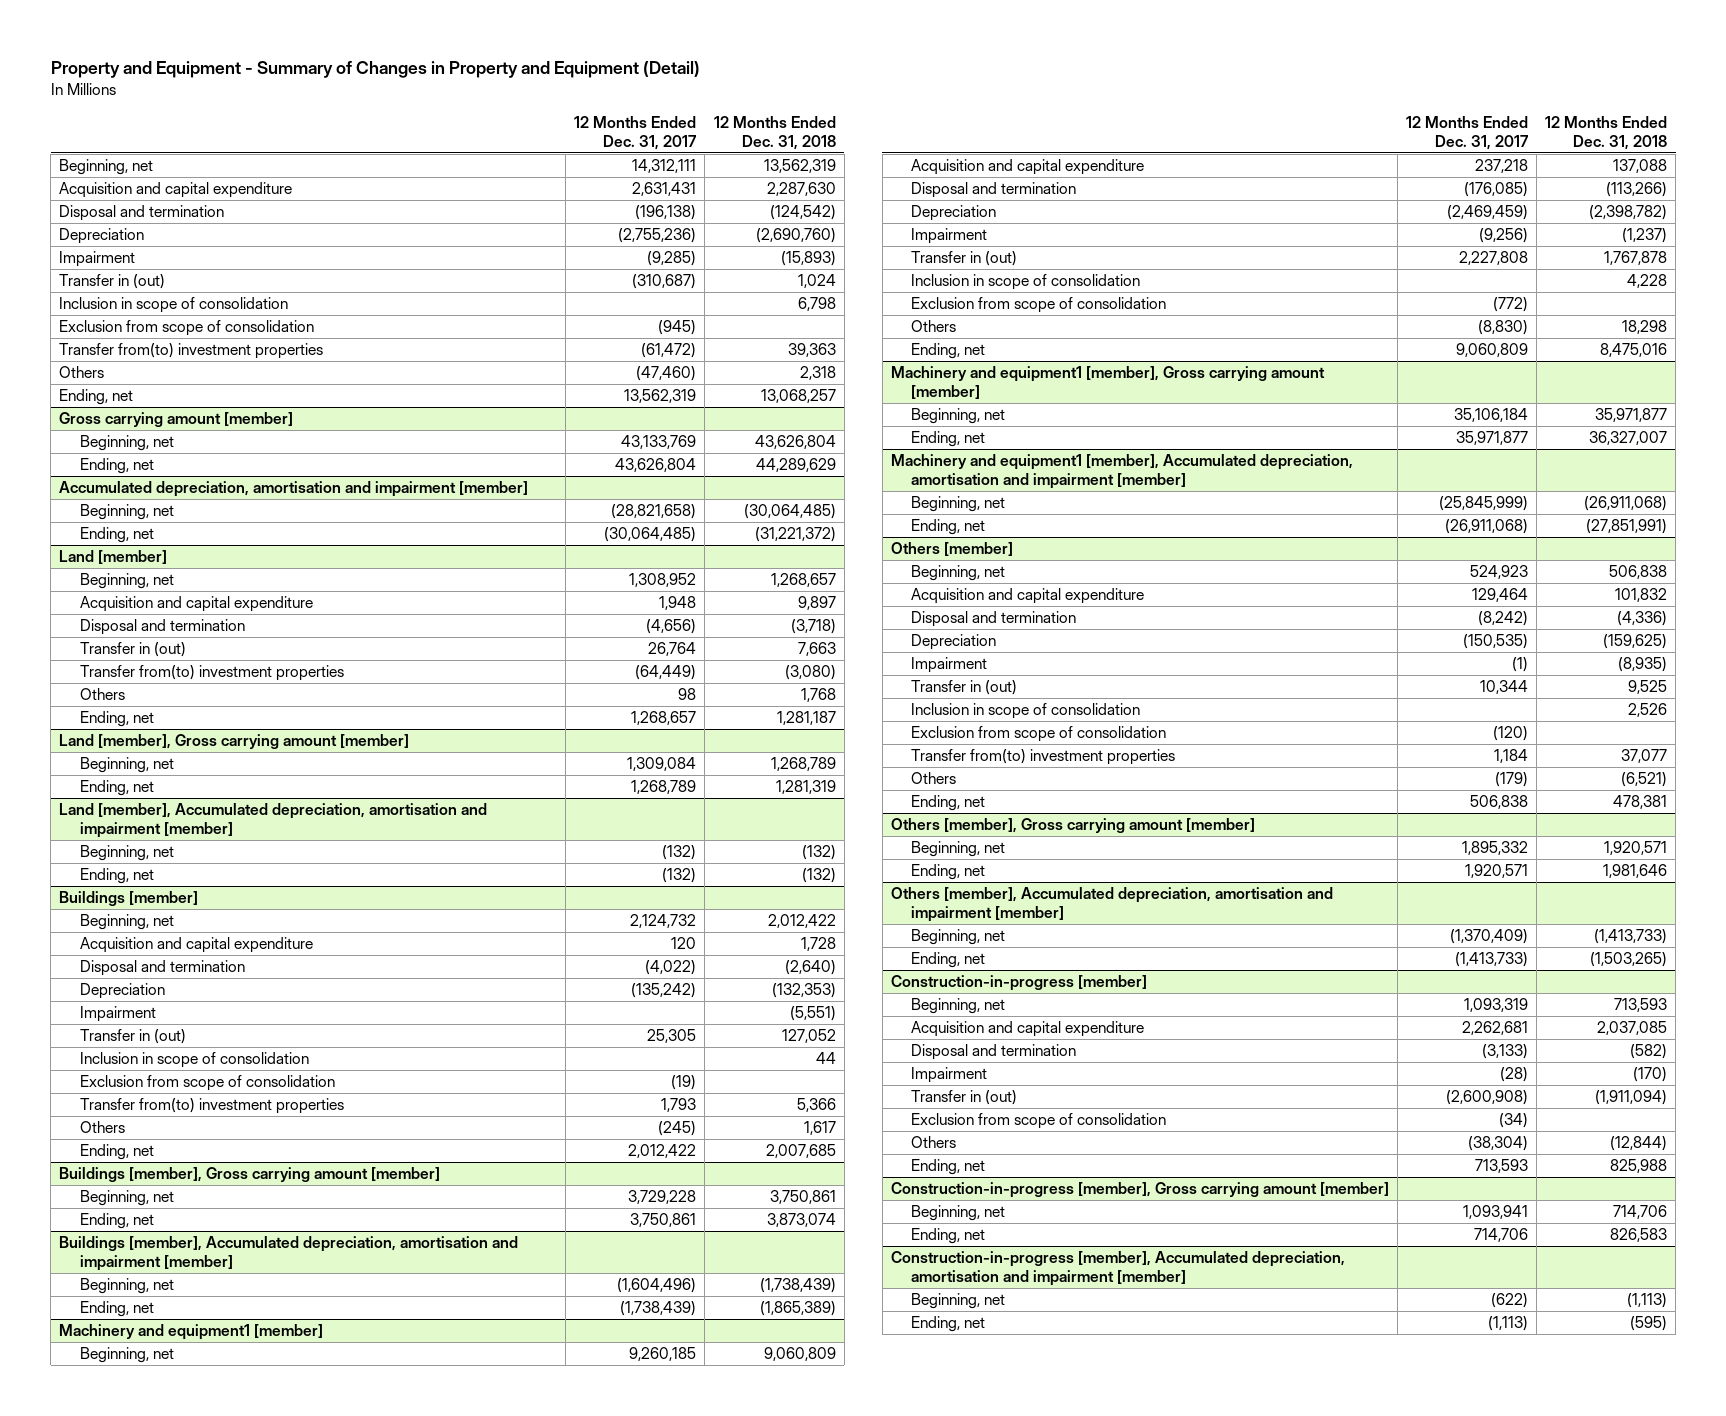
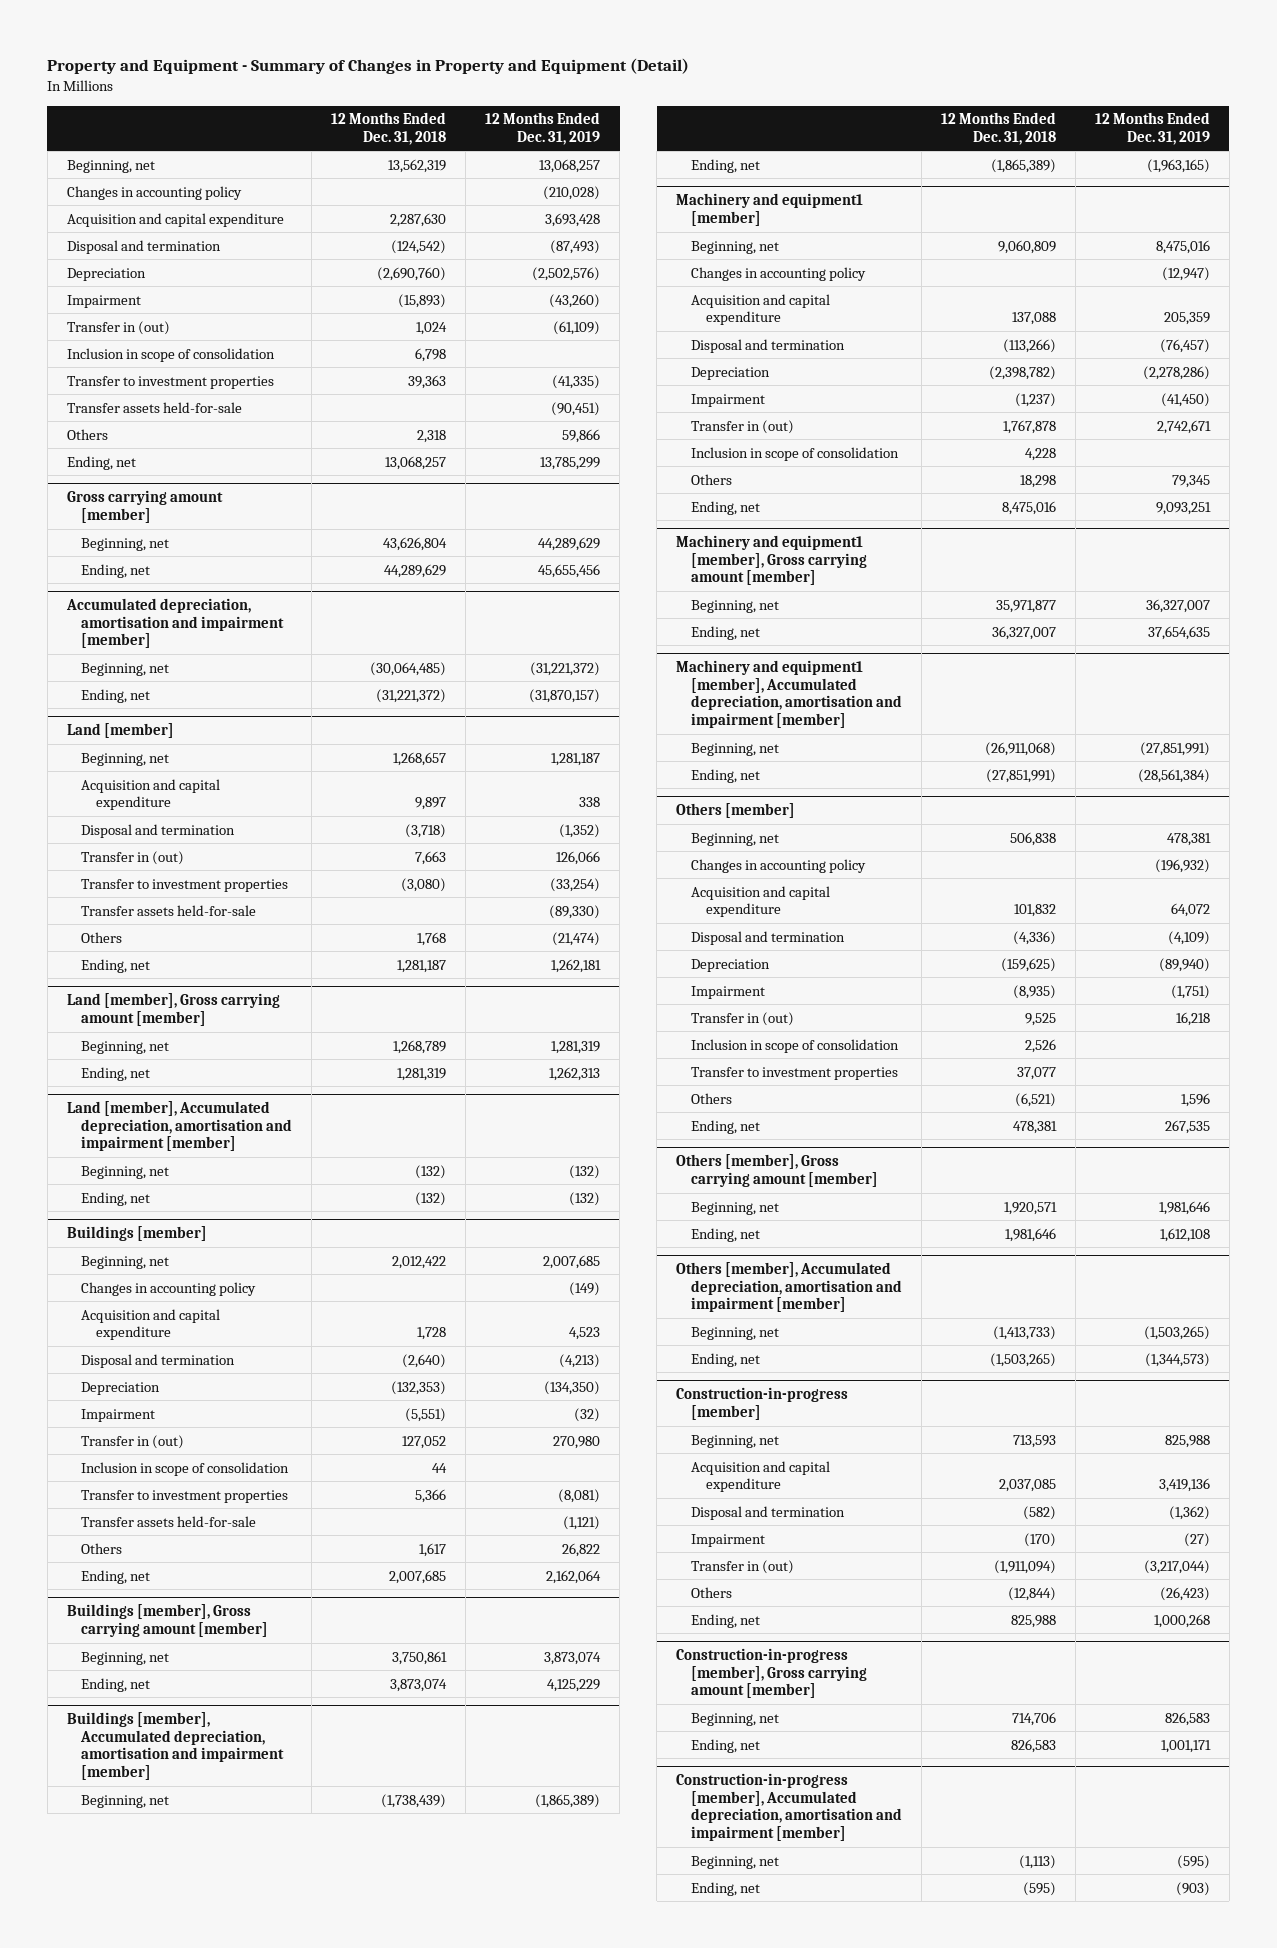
- | 12 Months Ended Dec. 31, 2017 | 12 Months Ended Dec. 31, 2018
+ | 12 Months Ended Dec. 31, 2018 | 12 Months Ended Dec. 31, 2019
+ Changes in accounting policy | | (210,028)
- Exclusion from scope of consolidation | (945) |
- Transfer from(to) investment properties | (61,472) | 39,363
+ Transfer to investment properties | 39,363 | (41,335)
+ Transfer assets held-for-sale | | (90,451)
@ Land [member]
- Transfer from(to) investment properties | (64,449) | (3,080)
+ Transfer to investment properties | (3,080) | (33,254)
+ Transfer assets held-for-sale | | (89,330)
@ Buildings [member]
+ Changes in accounting policy | | (149)
- Exclusion from scope of consolidation | (19) |
- Transfer from(to) investment properties | 1,793 | 5,366
+ Transfer to investment properties | 5,366 | (8,081)
+ Transfer assets held-for-sale | | (1,121)
@ Machinery and equipment1 [member]
+ Changes in accounting policy | | (12,947)
- Exclusion from scope of consolidation | (772) |
@ Others [member]
+ Changes in accounting policy | | (196,932)
- Exclusion from scope of consolidation | (120) |
- Transfer from(to) investment properties | 1,184 | 37,077
+ Transfer to investment properties | 37,077 |
@ Construction-in-progress [member]
- Exclusion from scope of consolidation | (34) |

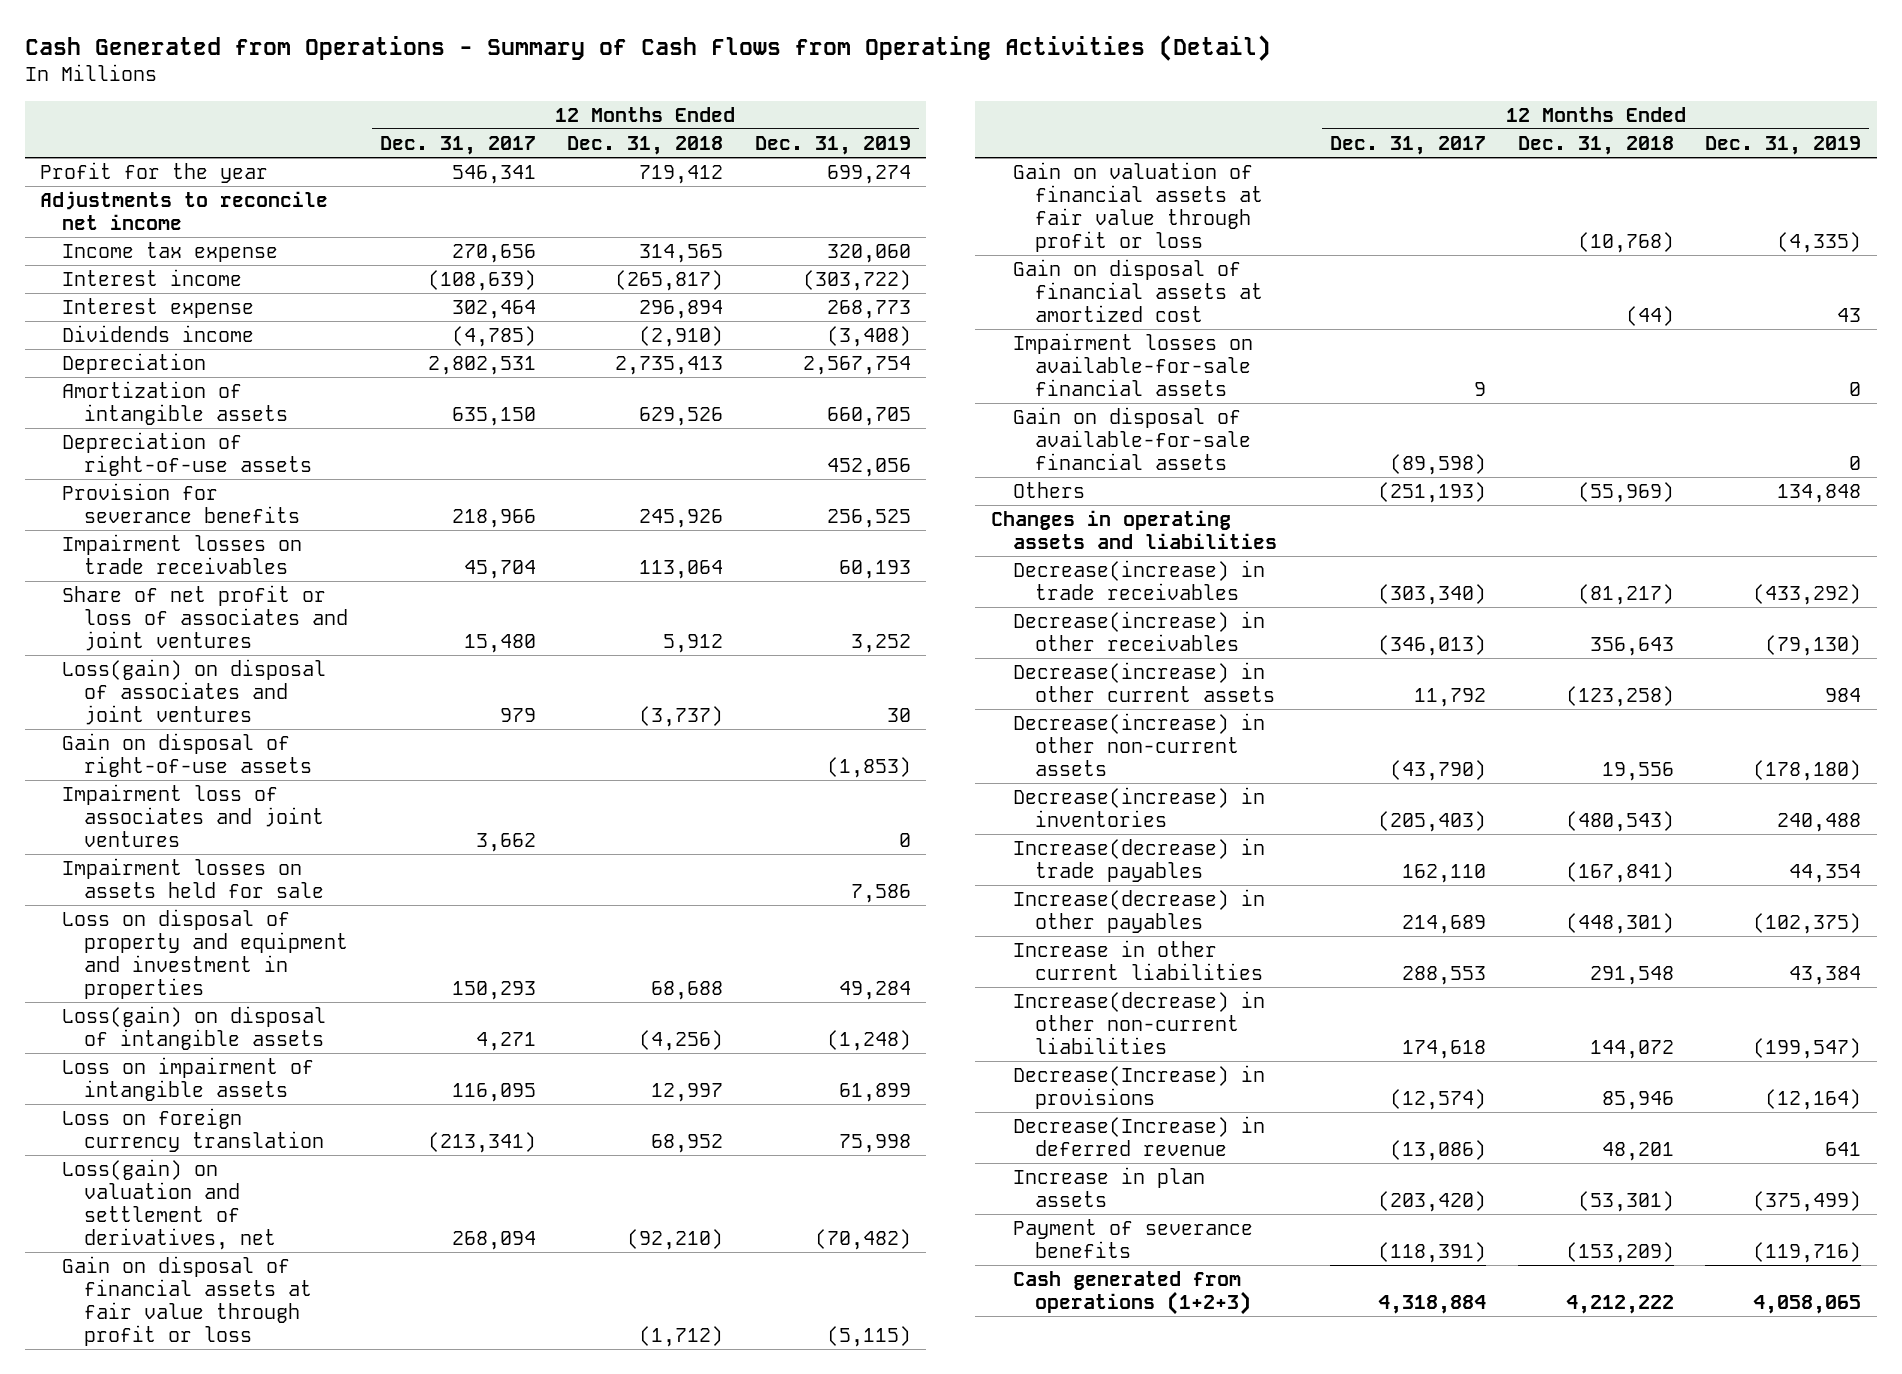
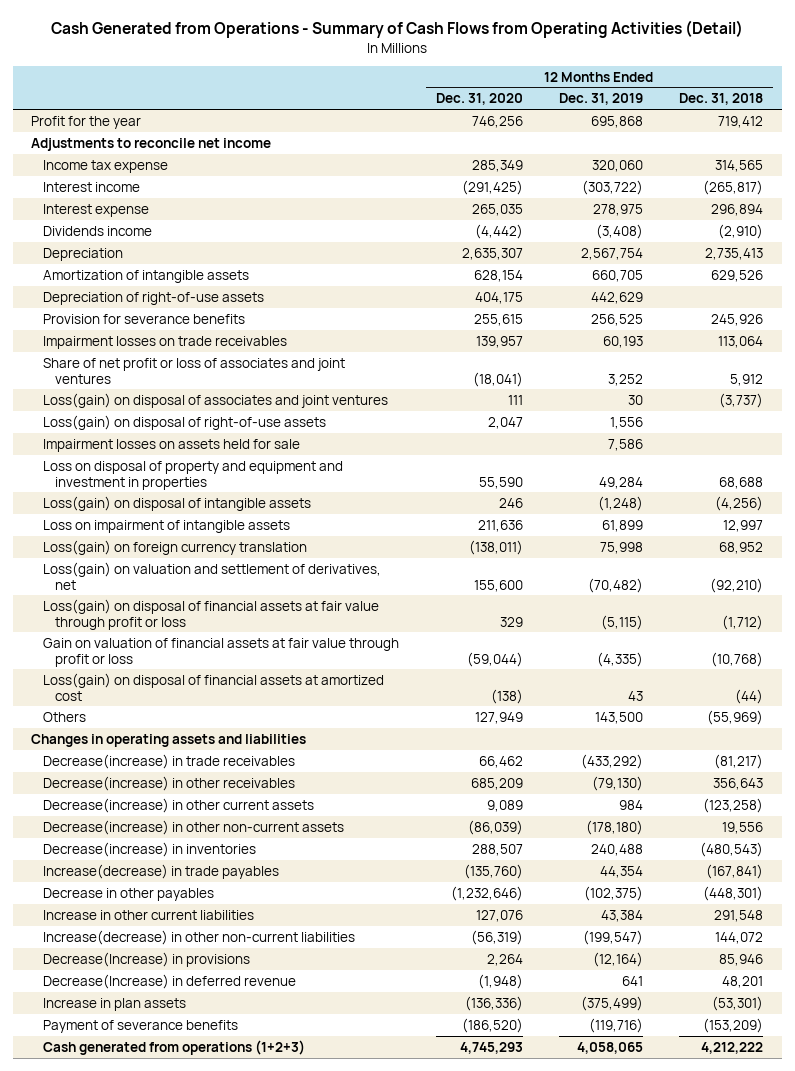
- | 12 Months Ended Dec. 31, 2017 | 12 Months Ended Dec. 31, 2018 | 12 Months Ended Dec. 31, 2019
+ | 12 Months Ended Dec. 31, 2020 | 12 Months Ended Dec. 31, 2019 | 12 Months Ended Dec. 31, 2018
- Profit for the year | 546,341 | 719,412 | 699,274
+ Profit for the year | 746,256 | 695,868 | 719,412
- Interest expense | 302,464 | 296,894 | 268,773
+ Interest expense | 265,035 | 278,975 | 296,894
- Depreciation of right-of-use assets | | | 452,056
+ Depreciation of right-of-use assets | 404,175 | 442,629 |
- Gain on disposal of right-of-use assets | | | (1,853)
- Impairment loss of associates and joint ventures | 3,662 | | 0
+ Loss(gain) on disposal of right-of-use assets | 2,047 | 1,556 |
- Loss on foreign currency translation | (213,341) | 68,952 | 75,998
+ Loss(gain) on foreign currency translation | (138,011) | 75,998 | 68,952
- Gain on disposal of financial assets at fair value through profit or loss | | (1,712) | (5,115)
+ Loss(gain) on disposal of financial assets at fair value through profit or loss | 329 | (5,115) | (1,712)
- Gain on disposal of financial assets at amortized cost | | (44) | 43
- Impairment losses on available-for-sale financial assets | 9 | | 0
- Gain on disposal of available-for-sale financial assets | (89,598) | | 0
- Others | (251,193) | (55,969) | 134,848
+ Loss(gain) on disposal of financial assets at amortized cost | (138) | 43 | (44)
+ Others | 127,949 | 143,500 | (55,969)
- Increase(decrease) in other payables | 214,689 | (448,301) | (102,375)
+ Decrease in other payables | (1,232,646) | (102,375) | (448,301)

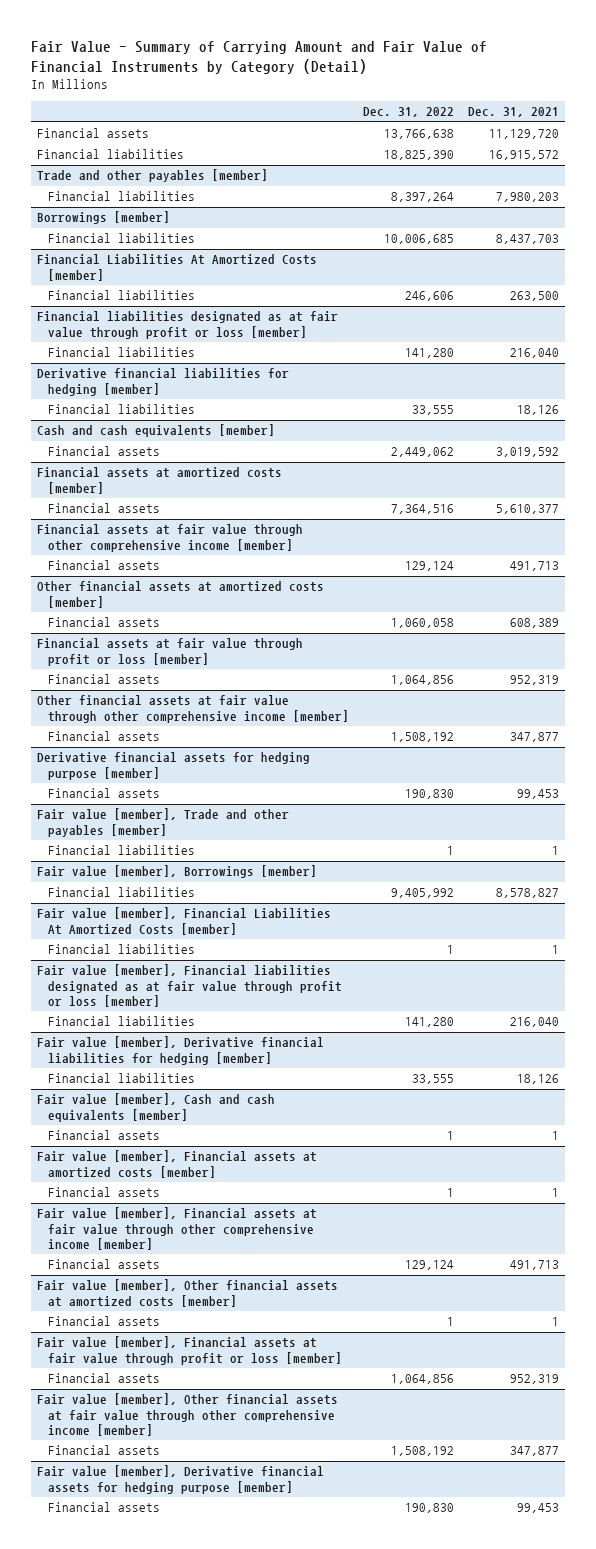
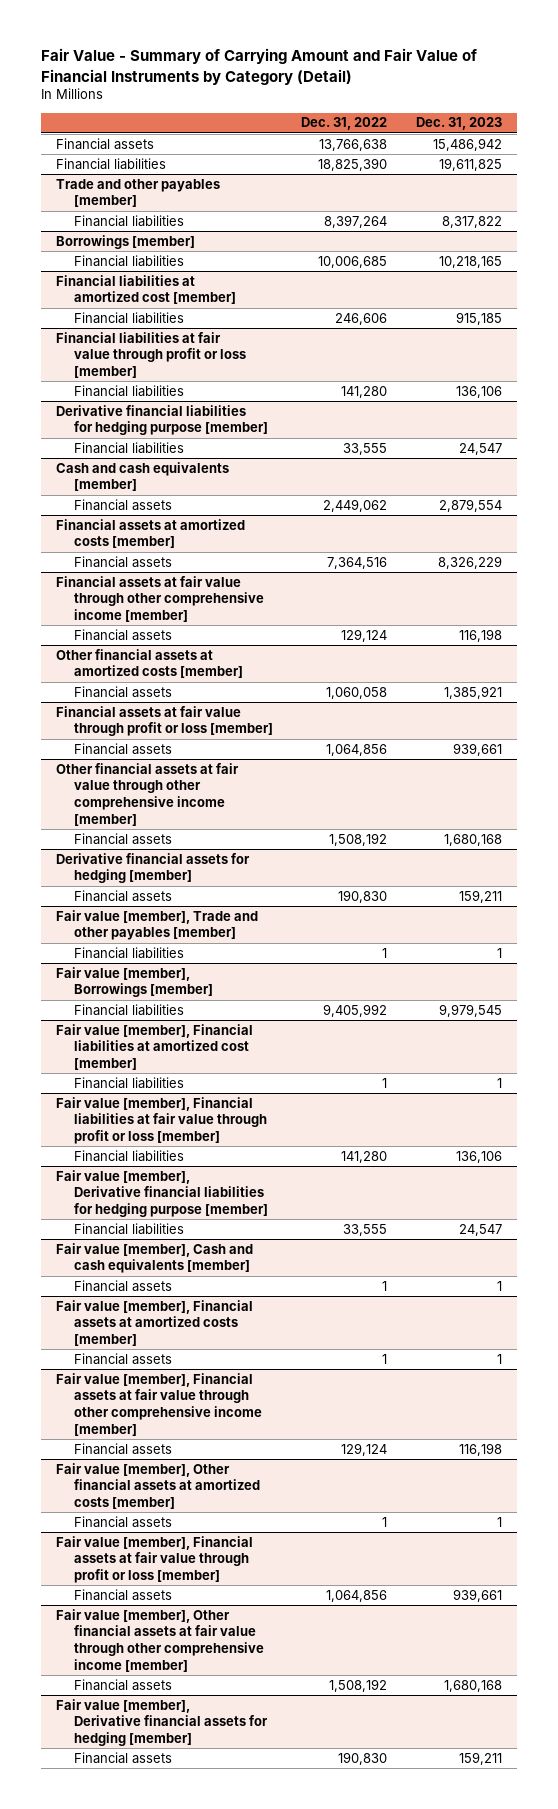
- | Dec. 31, 2022 | Dec. 31, 2021
+ | Dec. 31, 2022 | Dec. 31, 2023
- Financial Liabilities At Amortized Costs [member]
+ Financial liabilities at amortized cost [member]
- Financial liabilities designated as at fair value through profit or loss [member]
+ Financial liabilities at fair value through profit or loss [member]
- Derivative financial liabilities for hedging [member]
+ Derivative financial liabilities for hedging purpose [member]
- Derivative financial assets for hedging purpose [member]
+ Derivative financial assets for hedging [member]
- Fair value [member], Financial Liabilities At Amortized Costs [member]
+ Fair value [member], Financial liabilities at amortized cost [member]
- Fair value [member], Financial liabilities designated as at fair value through profit or loss [member]
+ Fair value [member], Financial liabilities at fair value through profit or loss [member]
- Fair value [member], Derivative financial liabilities for hedging [member]
+ Fair value [member], Derivative financial liabilities for hedging purpose [member]
- Fair value [member], Derivative financial assets for hedging purpose [member]
+ Fair value [member], Derivative financial assets for hedging [member]

